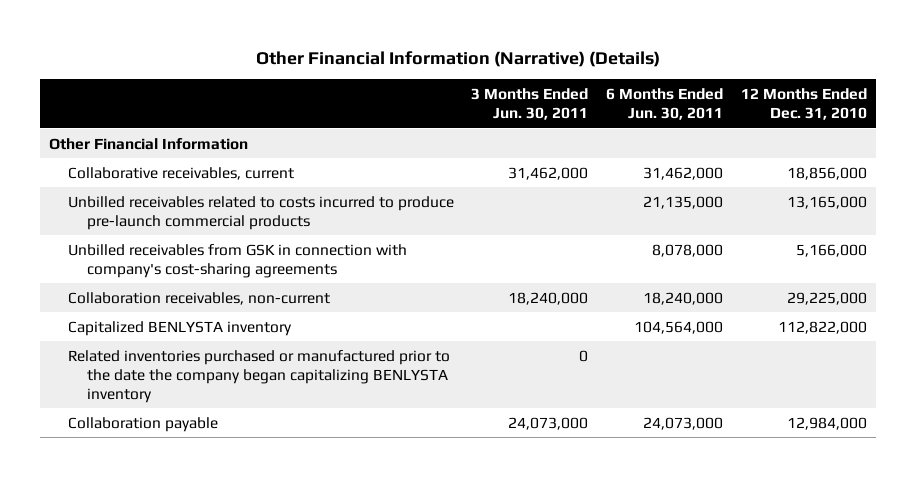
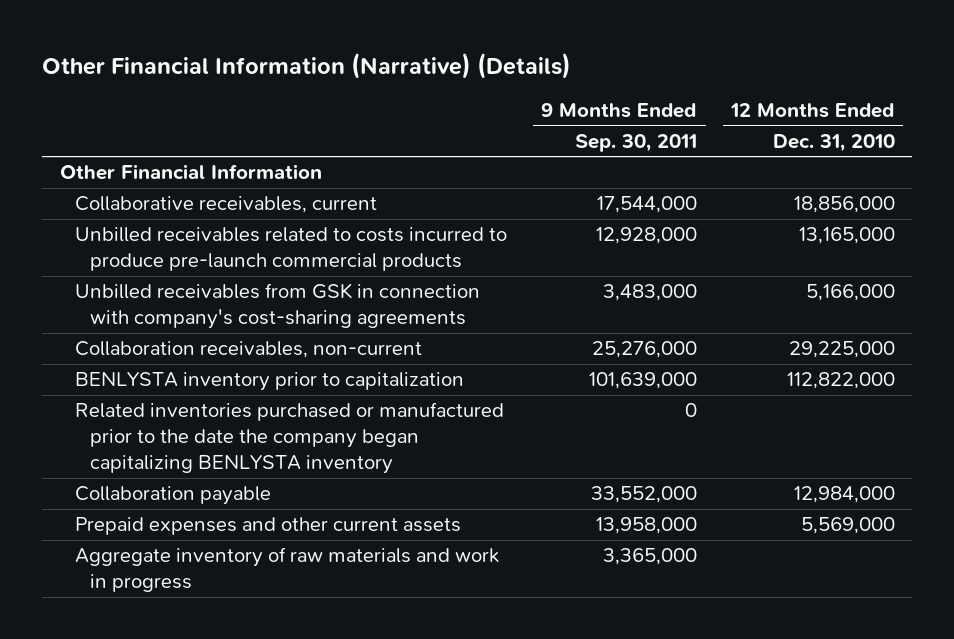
- | 3 Months Ended Jun. 30, 2011 | 6 Months Ended Jun. 30, 2011 | 12 Months Ended Dec. 31, 2010
+ | 9 Months Ended Sep. 30, 2011 | 12 Months Ended Dec. 31, 2010
- Capitalized BENLYSTA inventory | | 104,564,000 | 112,822,000
+ BENLYSTA inventory prior to capitalization | 101,639,000 | 112,822,000
+ Prepaid expenses and other current assets | 13,958,000 | 5,569,000
+ Aggregate inventory of raw materials and work in progress | 3,365,000 |

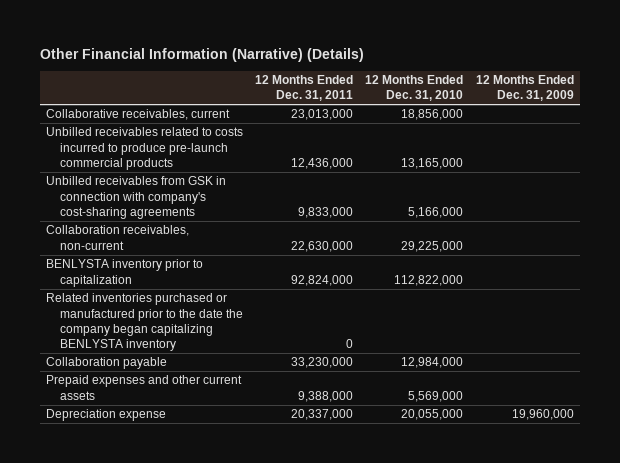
- | 9 Months Ended Sep. 30, 2011 | 12 Months Ended Dec. 31, 2010
+ | 12 Months Ended Dec. 31, 2011 | 12 Months Ended Dec. 31, 2010 | 12 Months Ended Dec. 31, 2009
- Other Financial Information
- Aggregate inventory of raw materials and work in progress | 3,365,000 |
+ Depreciation expense | 20,337,000 | 20,055,000 | 19,960,000

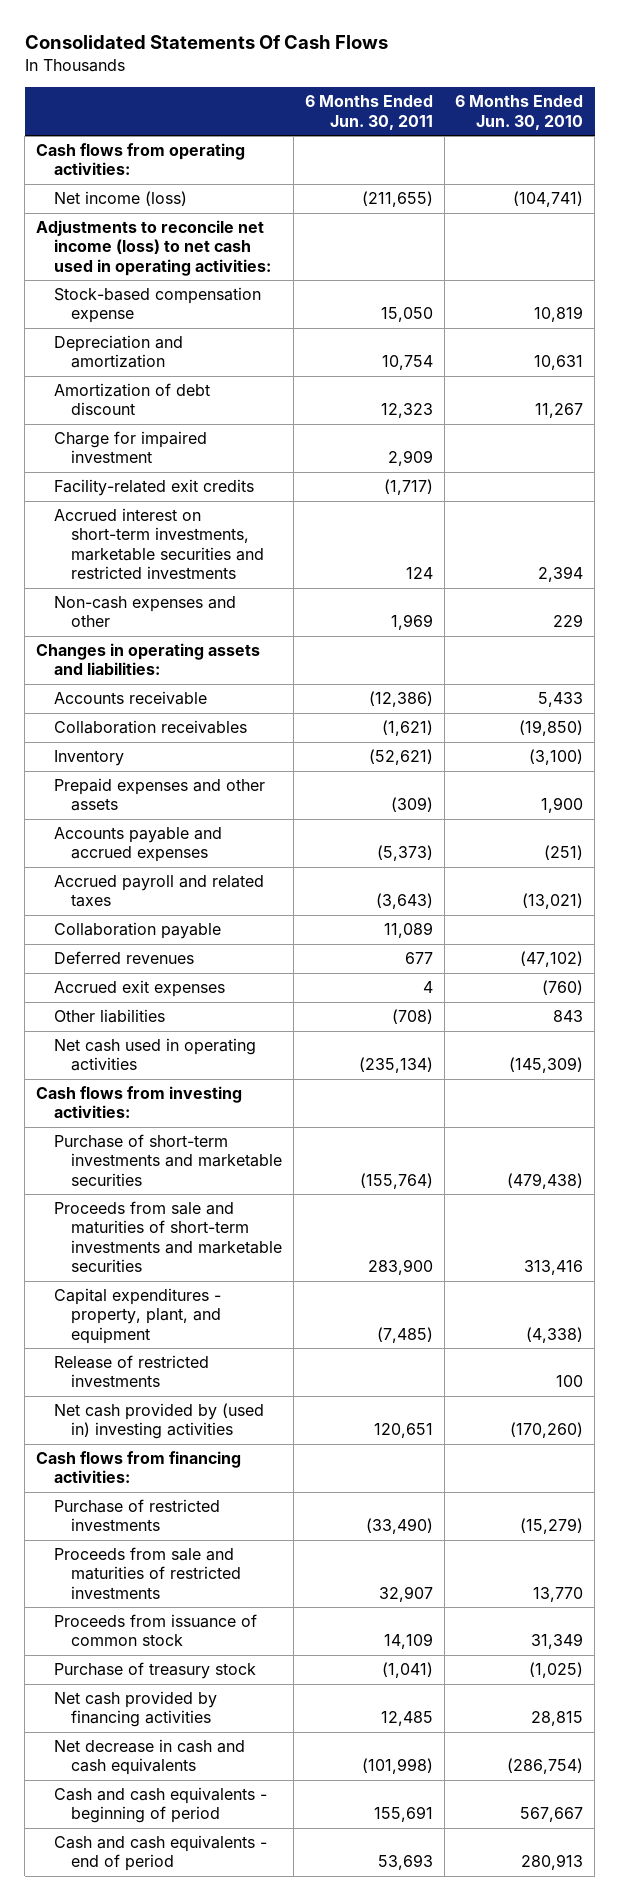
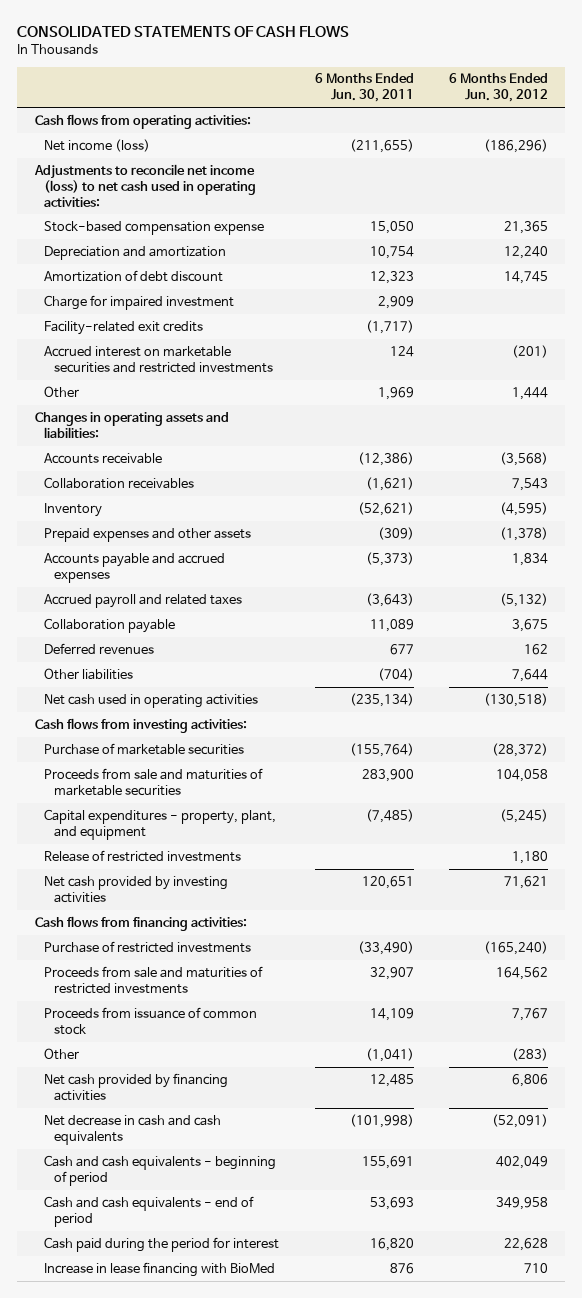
- Consolidated Statements Of Cash Flows
+ CONSOLIDATED STATEMENTS OF CASH FLOWS
- | 6 Months Ended Jun. 30, 2011 | 6 Months Ended Jun. 30, 2010
+ | 6 Months Ended Jun. 30, 2011 | 6 Months Ended Jun. 30, 2012
- Accrued interest on short-term investments, marketable securities and restricted investments | 124 | 2,394
- Non-cash expenses and other | 1,969 | 229
+ Accrued interest on marketable securities and restricted investments | 124 | (201)
+ Other | 1,969 | 1,444
- Accrued exit expenses | 4 | (760)
- Other liabilities | (708) | 843
+ Other liabilities | (704) | 7,644
- Purchase of short-term investments and marketable securities | (155,764) | (479,438)
- Proceeds from sale and maturities of short-term investments and marketable securities | 283,900 | 313,416
+ Purchase of marketable securities | (155,764) | (28,372)
+ Proceeds from sale and maturities of marketable securities | 283,900 | 104,058
- Net cash provided by (used in) investing activities | 120,651 | (170,260)
+ Net cash provided by investing activities | 120,651 | 71,621
- Purchase of treasury stock | (1,041) | (1,025)
+ Other | (1,041) | (283)
+ Cash paid during the period for interest | 16,820 | 22,628
+ Increase in lease financing with BioMed | 876 | 710

